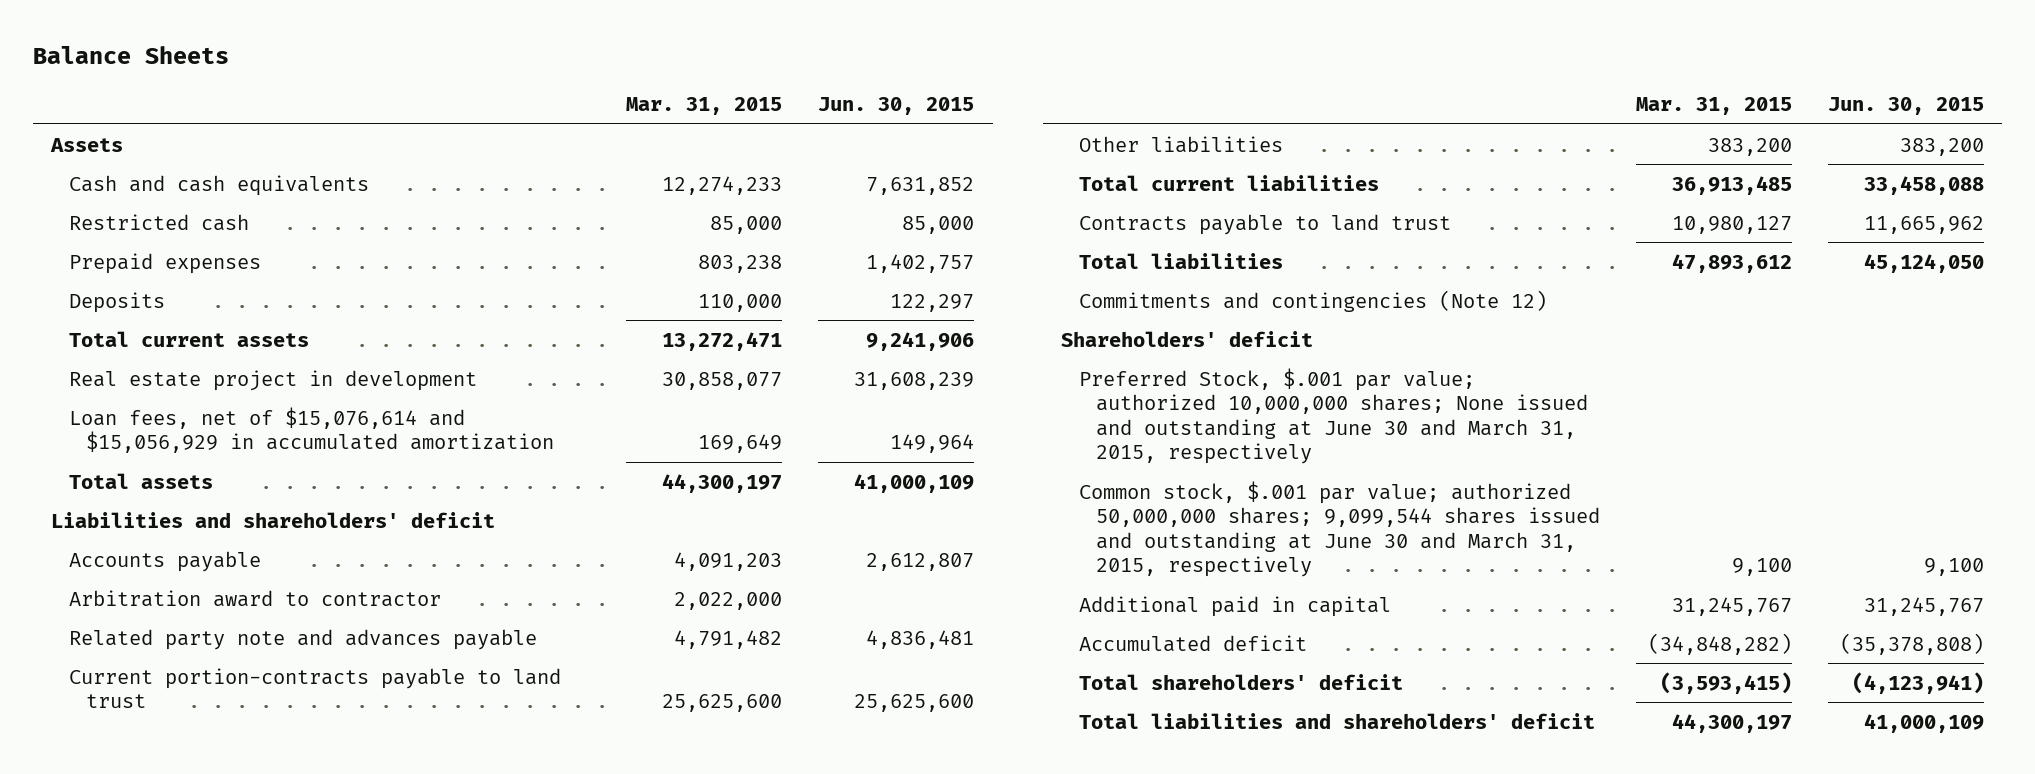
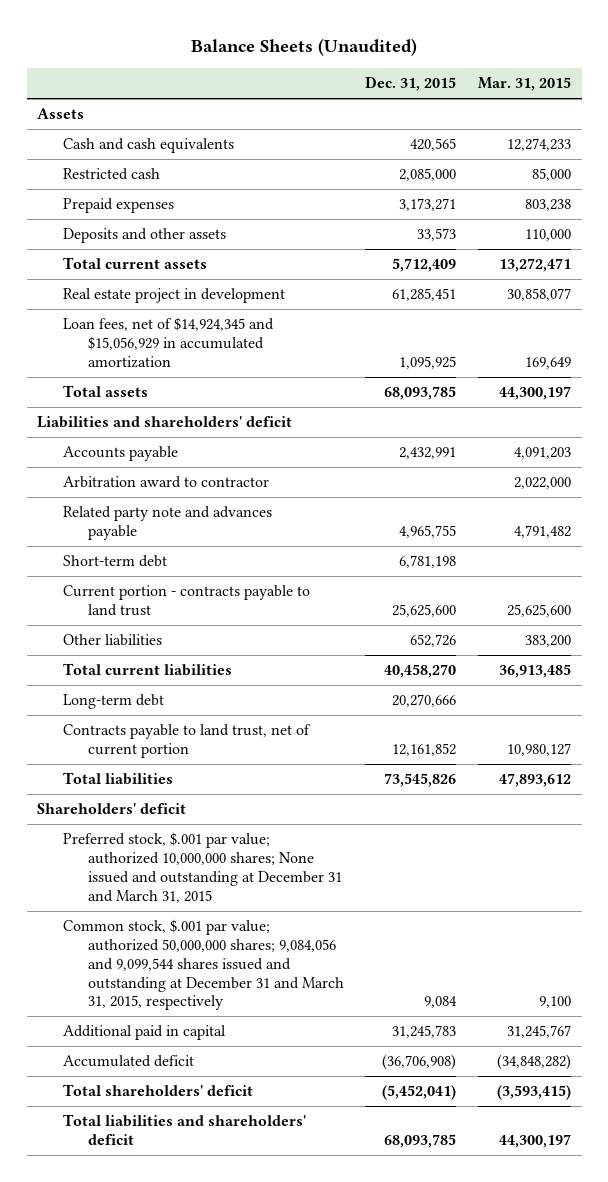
- Balance Sheets
+ Balance Sheets (Unaudited)
- | Mar. 31, 2015 | Jun. 30, 2015
+ | Dec. 31, 2015 | Mar. 31, 2015
- Deposits | 110,000 | 122,297
+ Deposits and other assets | 33,573 | 110,000
- Loan fees, net of $15,076,614 and $15,056,929 in accumulated amortization | 169,649 | 149,964
+ Loan fees, net of $14,924,345 and $15,056,929 in accumulated amortization | 1,095,925 | 169,649
- Current portion-contracts payable to land trust | 25,625,600 | 25,625,600
+ Short-term debt | 6,781,198 |
+ Current portion - contracts payable to land trust | 25,625,600 | 25,625,600
- Contracts payable to land trust | 10,980,127 | 11,665,962
+ Long-term debt | 20,270,666 |
+ Contracts payable to land trust, net of current portion | 12,161,852 | 10,980,127
- Commitments and contingencies (Note 12)
- Preferred Stock, $.001 par value; authorized 10,000,000 shares; None issued and outstanding at June 30 and March 31, 2015, respectively
- Common stock, $.001 par value; authorized 50,000,000 shares; 9,099,544 shares issued and outstanding at June 30 and March 31, 2015, respectively | 9,100 | 9,100
+ Preferred stock, $.001 par value; authorized 10,000,000 shares; None issued and outstanding at December 31 and March 31, 2015
+ Common stock, $.001 par value; authorized 50,000,000 shares; 9,084,056 and 9,099,544 shares issued and outstanding at December 31 and March 31, 2015, respectively | 9,084 | 9,100

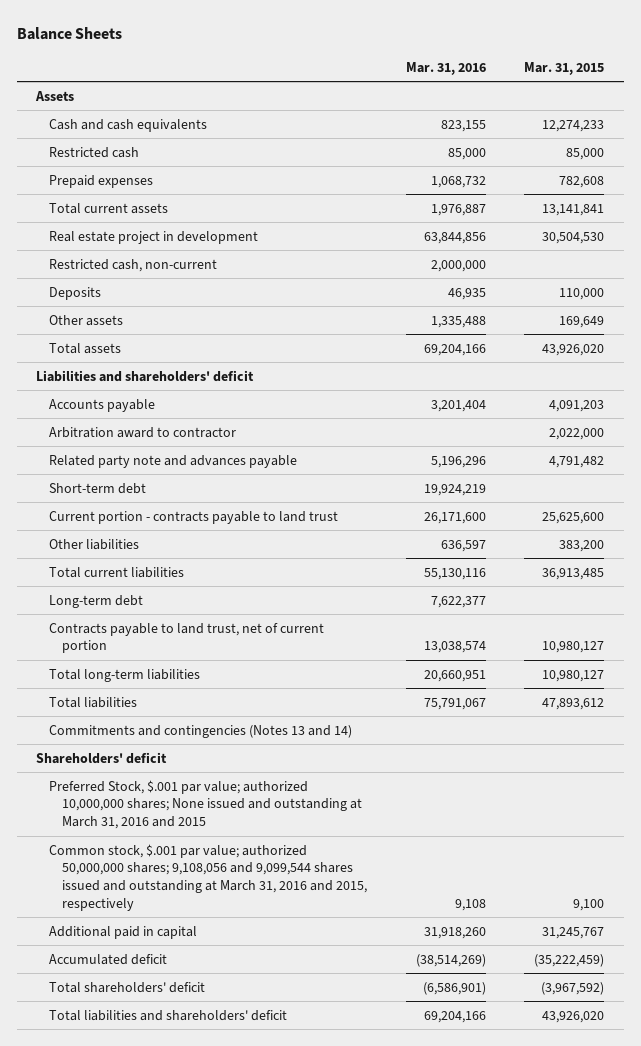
- Balance Sheets (Unaudited)
+ Balance Sheets
- | Dec. 31, 2015 | Mar. 31, 2015
+ | Mar. 31, 2016 | Mar. 31, 2015
- Prepaid expenses | 3,173,271 | 803,238
- Deposits and other assets | 33,573 | 110,000
- Total current assets | 5,712,409 | 13,272,471
- Real estate project in development | 61,285,451 | 30,858,077
- Loan fees, net of $14,924,345 and $15,056,929 in accumulated amortization | 1,095,925 | 169,649
- Total assets | 68,093,785 | 44,300,197
+ Prepaid expenses | 1,068,732 | 782,608
+ Total current assets | 1,976,887 | 13,141,841
+ Real estate project in development | 63,844,856 | 30,504,530
+ Restricted cash, non-current | 2,000,000 |
+ Deposits | 46,935 | 110,000
+ Other assets | 1,335,488 | 169,649
+ Total assets | 69,204,166 | 43,926,020
+ Total long-term liabilities | 20,660,951 | 10,980,127
+ Commitments and contingencies (Notes 13 and 14)
- Preferred stock, $.001 par value; authorized 10,000,000 shares; None issued and outstanding at December 31 and March 31, 2015
- Common stock, $.001 par value; authorized 50,000,000 shares; 9,084,056 and 9,099,544 shares issued and outstanding at December 31 and March 31, 2015, respectively | 9,084 | 9,100
+ Preferred Stock, $.001 par value; authorized 10,000,000 shares; None issued and outstanding at March 31, 2016 and 2015
+ Common stock, $.001 par value; authorized 50,000,000 shares; 9,108,056 and 9,099,544 shares issued and outstanding at March 31, 2016 and 2015, respectively | 9,108 | 9,100
- Accumulated deficit | (36,706,908) | (34,848,282)
- Total shareholders' deficit | (5,452,041) | (3,593,415)
- Total liabilities and shareholders' deficit | 68,093,785 | 44,300,197
+ Accumulated deficit | (38,514,269) | (35,222,459)
+ Total shareholders' deficit | (6,586,901) | (3,967,592)
+ Total liabilities and shareholders' deficit | 69,204,166 | 43,926,020

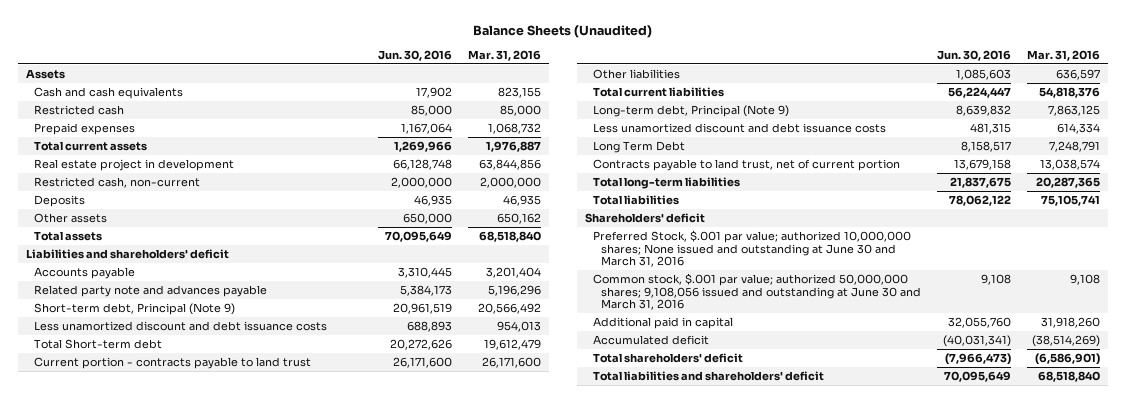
- Balance Sheets
+ Balance Sheets (Unaudited)
- | Mar. 31, 2016 | Mar. 31, 2015
+ | Jun. 30, 2016 | Mar. 31, 2016
- Other assets | 1,335,488 | 169,649
- Total assets | 69,204,166 | 43,926,020
+ Other assets | 650,000 | 650,162
+ Total assets | 70,095,649 | 68,518,840
- Arbitration award to contractor | | 2,022,000
- Short-term debt | 19,924,219 |
+ Short-term debt, Principal (Note 9) | 20,961,519 | 20,566,492
+ Less unamortized discount and debt issuance costs | 688,893 | 954,013
+ Total Short-term debt | 20,272,626 | 19,612,479
- Total current liabilities | 55,130,116 | 36,913,485
- Long-term debt | 7,622,377 |
+ Total current liabilities | 56,224,447 | 54,818,376
+ Long-term debt, Principal (Note 9) | 8,639,832 | 7,863,125
+ Less unamortized discount and debt issuance costs | 481,315 | 614,334
+ Long Term Debt | 8,158,517 | 7,248,791
- Total long-term liabilities | 20,660,951 | 10,980,127
- Total liabilities | 75,791,067 | 47,893,612
- Commitments and contingencies (Notes 13 and 14)
+ Total long-term liabilities | 21,837,675 | 20,287,365
+ Total liabilities | 78,062,122 | 75,105,741
- Preferred Stock, $.001 par value; authorized 10,000,000 shares; None issued and outstanding at March 31, 2016 and 2015
- Common stock, $.001 par value; authorized 50,000,000 shares; 9,108,056 and 9,099,544 shares issued and outstanding at March 31, 2016 and 2015, respectively | 9,108 | 9,100
+ Preferred Stock, $.001 par value; authorized 10,000,000 shares; None issued and outstanding at June 30 and March 31, 2016
+ Common stock, $.001 par value; authorized 50,000,000 shares; 9,108,056 issued and outstanding at June 30 and March 31, 2016 | 9,108 | 9,108
- Total liabilities and shareholders' deficit | 69,204,166 | 43,926,020
+ Total liabilities and shareholders' deficit | 70,095,649 | 68,518,840

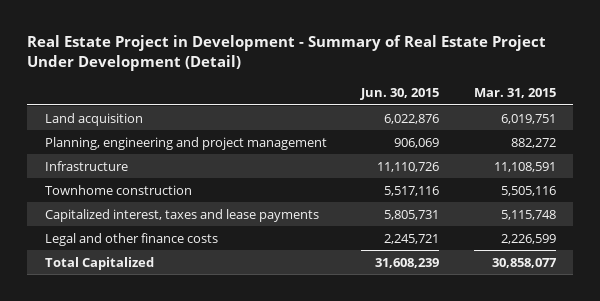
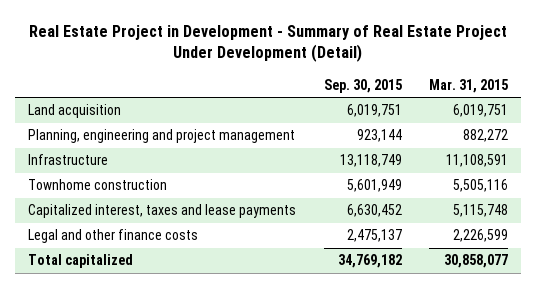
- | Jun. 30, 2015 | Mar. 31, 2015
+ | Sep. 30, 2015 | Mar. 31, 2015
- Total Capitalized | 31,608,239 | 30,858,077
+ Total capitalized | 34,769,182 | 30,858,077

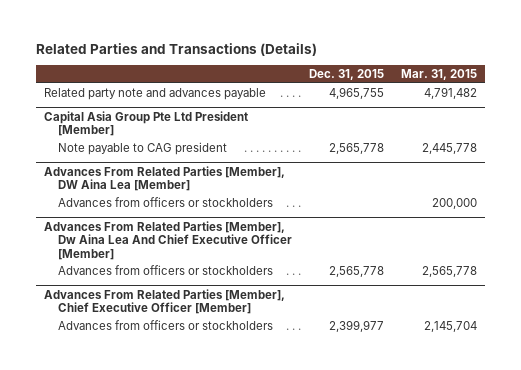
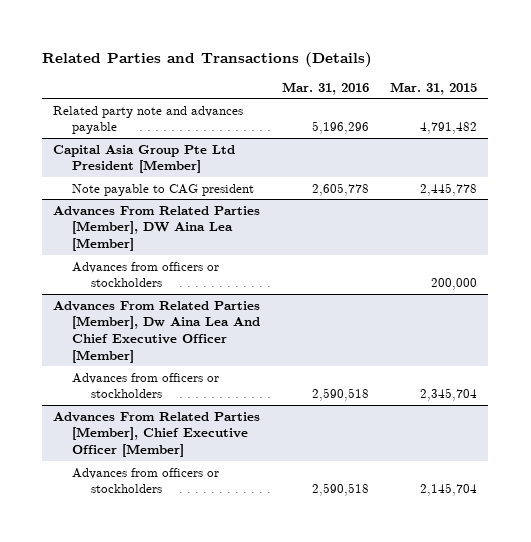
- | Dec. 31, 2015 | Mar. 31, 2015
+ | Mar. 31, 2016 | Mar. 31, 2015
@ Advances From Related Parties [Member], Dw Aina Lea And Chief Executive Officer [Member]
- Advances from officers or stockholders | 2,565,778 | 2,565,778
+ Advances from officers or stockholders | 2,590,518 | 2,345,704

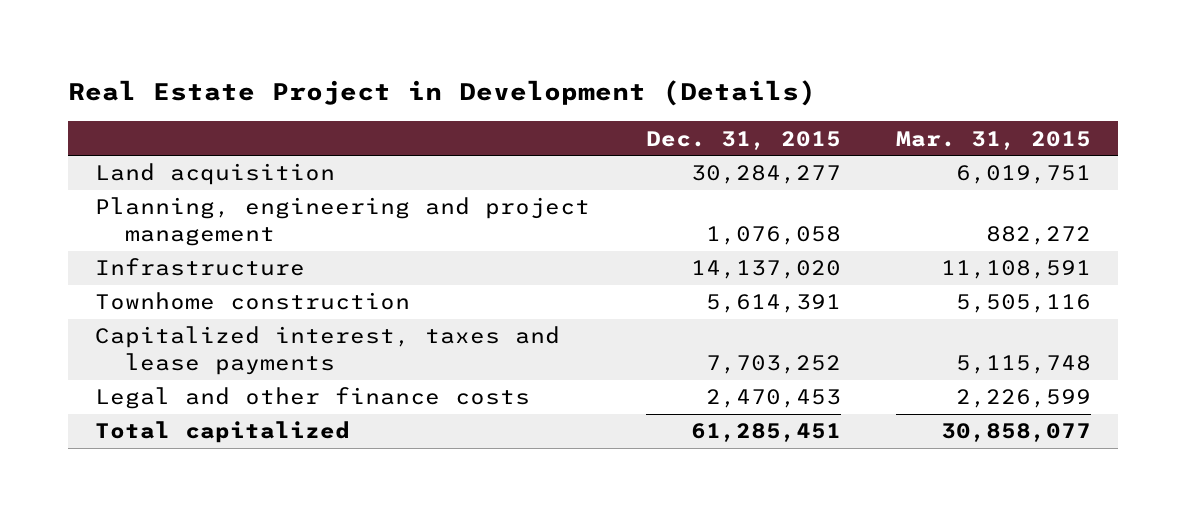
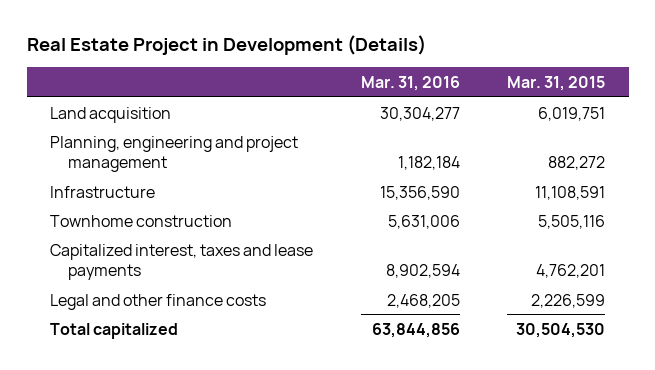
- | Dec. 31, 2015 | Mar. 31, 2015
+ | Mar. 31, 2016 | Mar. 31, 2015
- Capitalized interest, taxes and lease payments | 7,703,252 | 5,115,748
+ Capitalized interest, taxes and lease payments | 8,902,594 | 4,762,201
- Total capitalized | 61,285,451 | 30,858,077
+ Total capitalized | 63,844,856 | 30,504,530

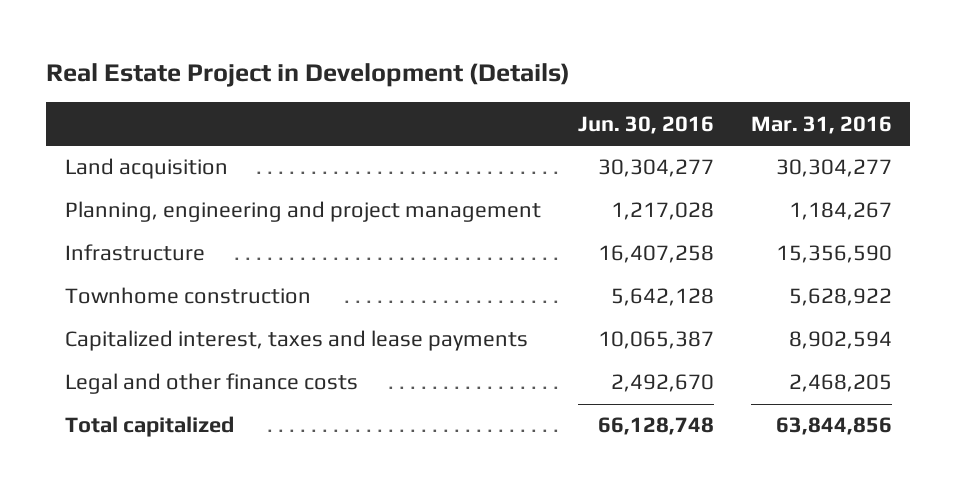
- | Mar. 31, 2016 | Mar. 31, 2015
+ | Jun. 30, 2016 | Mar. 31, 2016
- Planning, engineering and project management | 1,182,184 | 882,272
+ Planning, engineering and project management | 1,217,028 | 1,184,267
- Townhome construction | 5,631,006 | 5,505,116
+ Townhome construction | 5,642,128 | 5,628,922

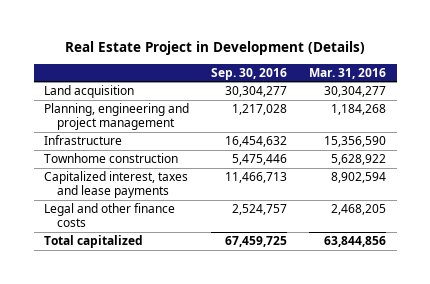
- | Jun. 30, 2016 | Mar. 31, 2016
+ | Sep. 30, 2016 | Mar. 31, 2016
- Planning, engineering and project management | 1,217,028 | 1,184,267
+ Planning, engineering and project management | 1,217,028 | 1,184,268

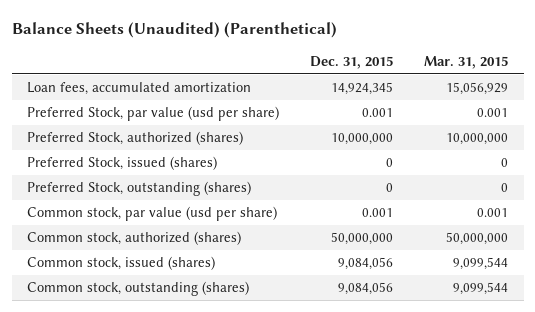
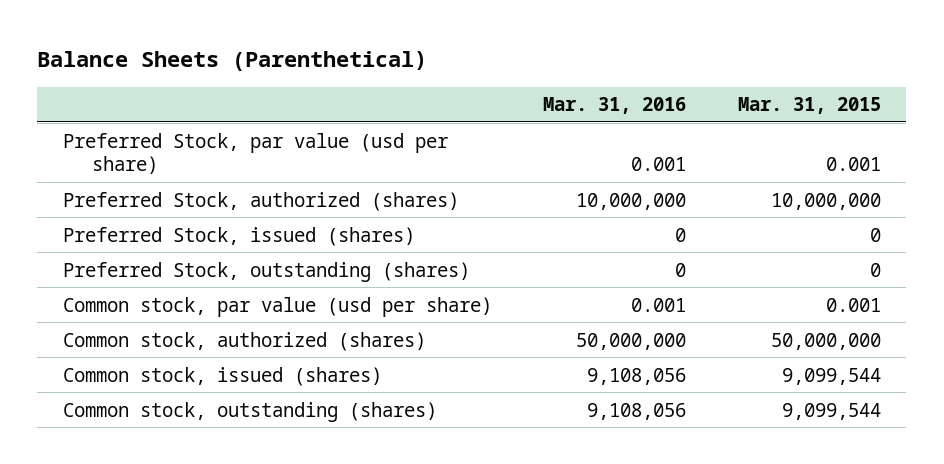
- Balance Sheets (Unaudited) (Parenthetical)
+ Balance Sheets (Parenthetical)
- | Dec. 31, 2015 | Mar. 31, 2015
+ | Mar. 31, 2016 | Mar. 31, 2015
- Loan fees, accumulated amortization | 14,924,345 | 15,056,929

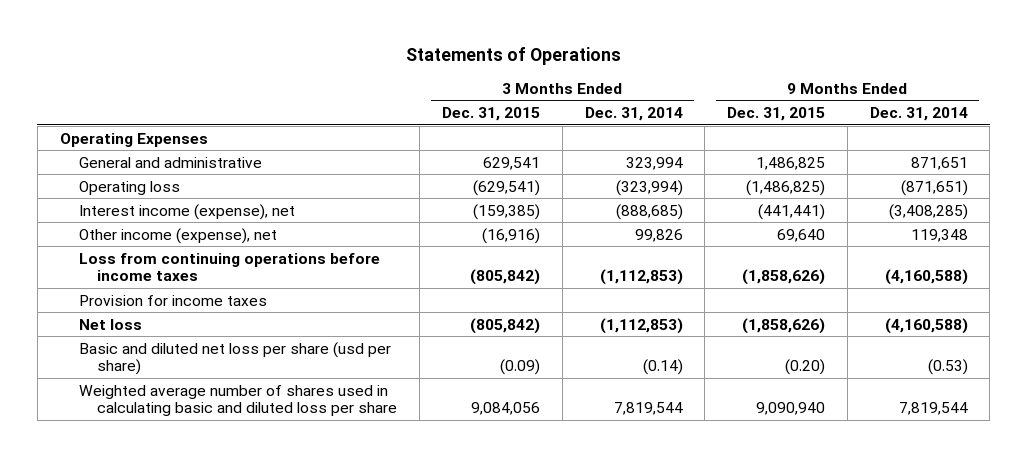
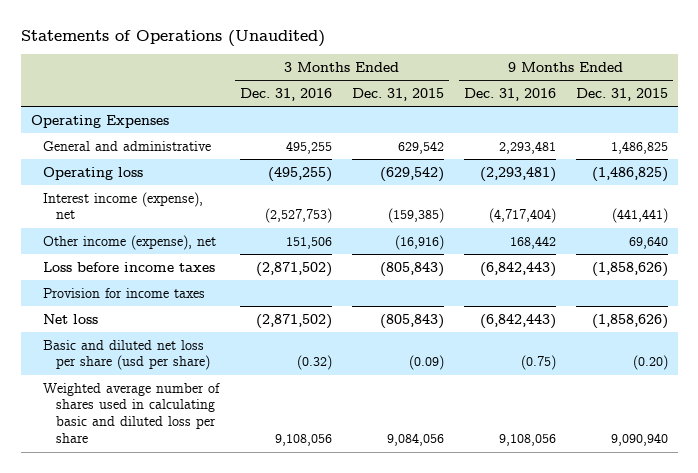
- Statements of Operations
+ Statements of Operations (Unaudited)
- | 3 Months Ended Dec. 31, 2015 | 3 Months Ended Dec. 31, 2014 | 9 Months Ended Dec. 31, 2015 | 9 Months Ended Dec. 31, 2014
+ | 3 Months Ended Dec. 31, 2016 | 3 Months Ended Dec. 31, 2015 | 9 Months Ended Dec. 31, 2016 | 9 Months Ended Dec. 31, 2015
- General and administrative | 629,541 | 323,994 | 1,486,825 | 871,651
- Operating loss | (629,541) | (323,994) | (1,486,825) | (871,651)
+ General and administrative | 495,255 | 629,542 | 2,293,481 | 1,486,825
+ Operating loss | (495,255) | (629,542) | (2,293,481) | (1,486,825)
- Loss from continuing operations before income taxes | (805,842) | (1,112,853) | (1,858,626) | (4,160,588)
+ Loss before income taxes | (2,871,502) | (805,843) | (6,842,443) | (1,858,626)
- Net loss | (805,842) | (1,112,853) | (1,858,626) | (4,160,588)
+ Net loss | (2,871,502) | (805,843) | (6,842,443) | (1,858,626)

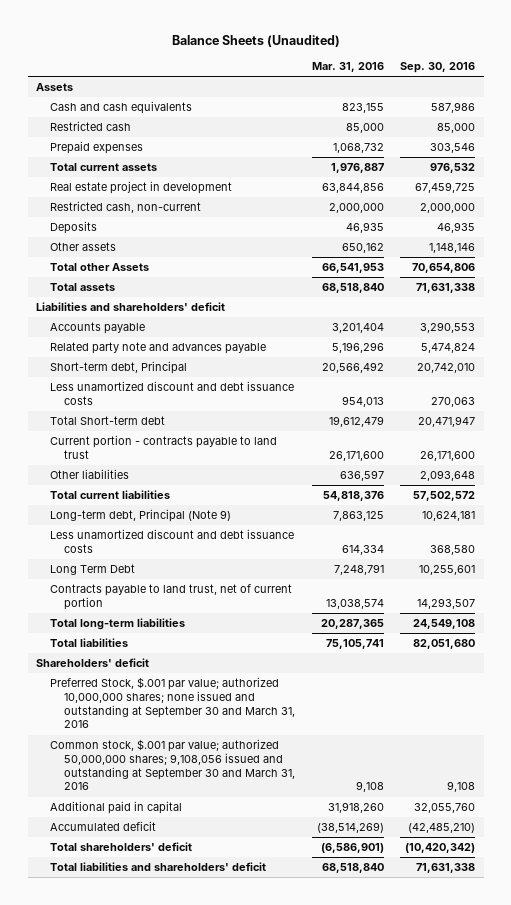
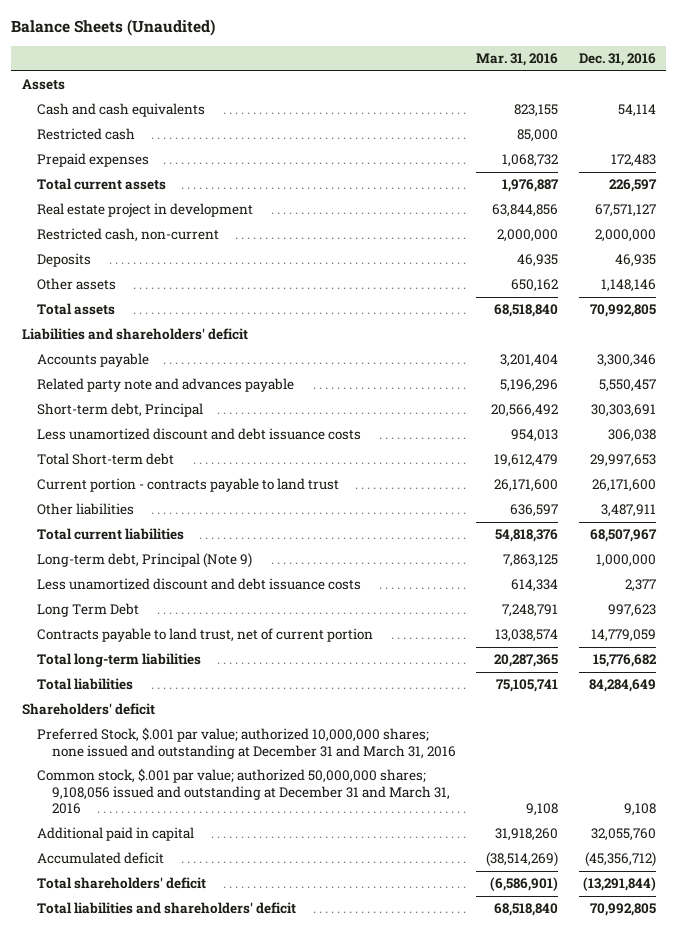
- | Mar. 31, 2016 | Sep. 30, 2016
+ | Mar. 31, 2016 | Dec. 31, 2016
- Total other Assets | 66,541,953 | 70,654,806
- Preferred Stock, $.001 par value; authorized 10,000,000 shares; none issued and outstanding at September 30 and March 31, 2016
- Common stock, $.001 par value; authorized 50,000,000 shares; 9,108,056 issued and outstanding at September 30 and March 31, 2016 | 9,108 | 9,108
+ Preferred Stock, $.001 par value; authorized 10,000,000 shares; none issued and outstanding at December 31 and March 31, 2016
+ Common stock, $.001 par value; authorized 50,000,000 shares; 9,108,056 issued and outstanding at December 31 and March 31, 2016 | 9,108 | 9,108

